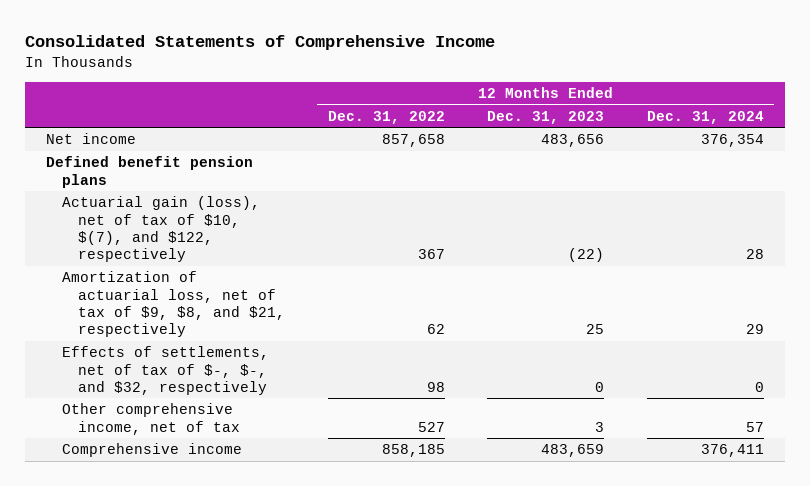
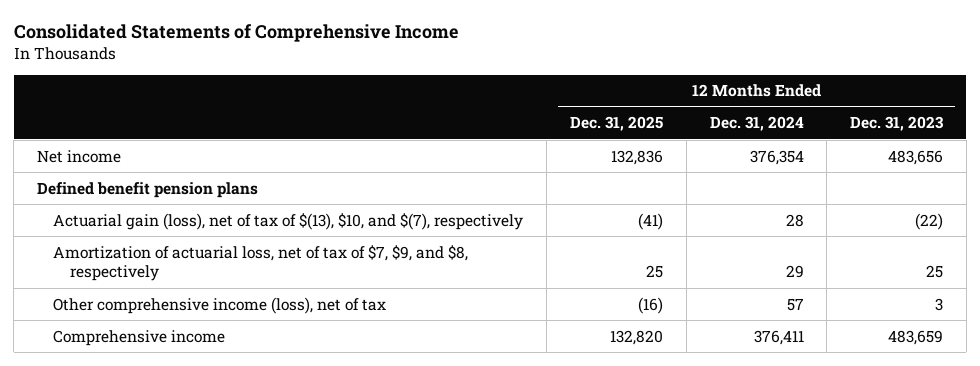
- | 12 Months Ended Dec. 31, 2022 | 12 Months Ended Dec. 31, 2023 | 12 Months Ended Dec. 31, 2024
+ | 12 Months Ended Dec. 31, 2025 | 12 Months Ended Dec. 31, 2024 | 12 Months Ended Dec. 31, 2023
- Actuarial gain (loss), net of tax of $10, $(7), and $122, respectively | 367 | (22) | 28
- Amortization of actuarial loss, net of tax of $9, $8, and $21, respectively | 62 | 25 | 29
- Effects of settlements, net of tax of $-, $-, and $32, respectively | 98 | 0 | 0
- Other comprehensive income, net of tax | 527 | 3 | 57
+ Actuarial gain (loss), net of tax of $(13), $10, and $(7), respectively | (41) | 28 | (22)
+ Amortization of actuarial loss, net of tax of $7, $9, and $8, respectively | 25 | 29 | 25
+ Other comprehensive income (loss), net of tax | (16) | 57 | 3

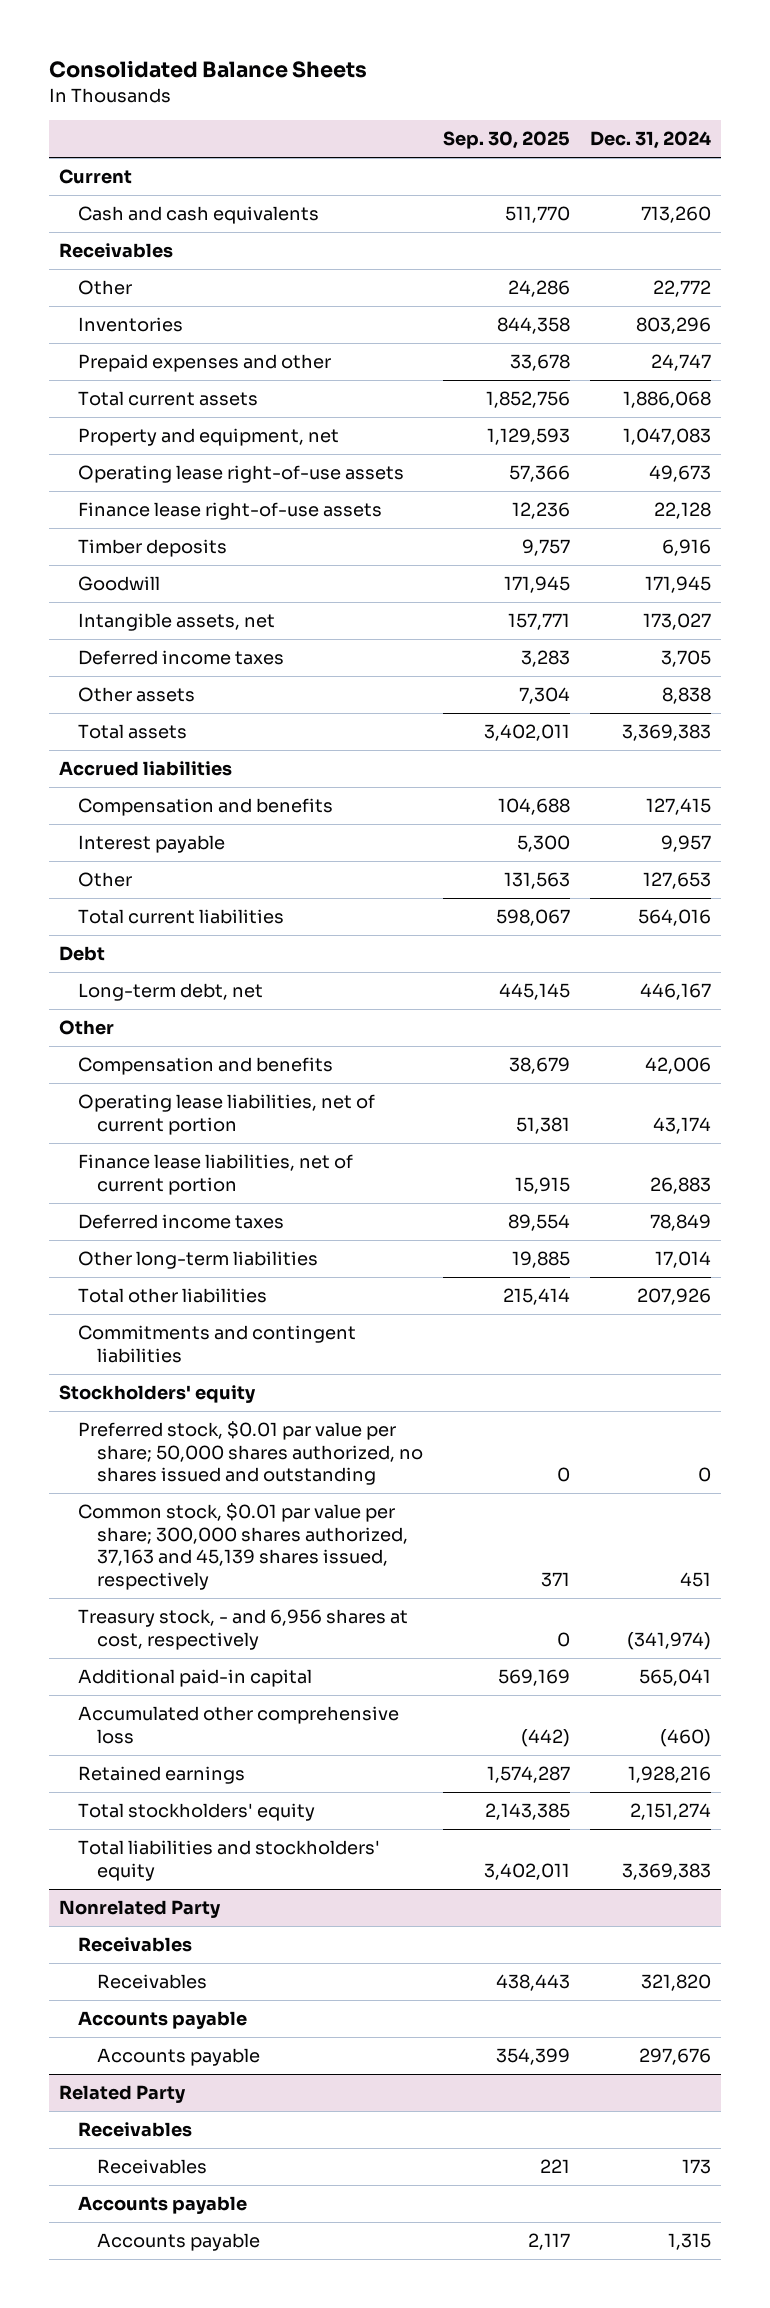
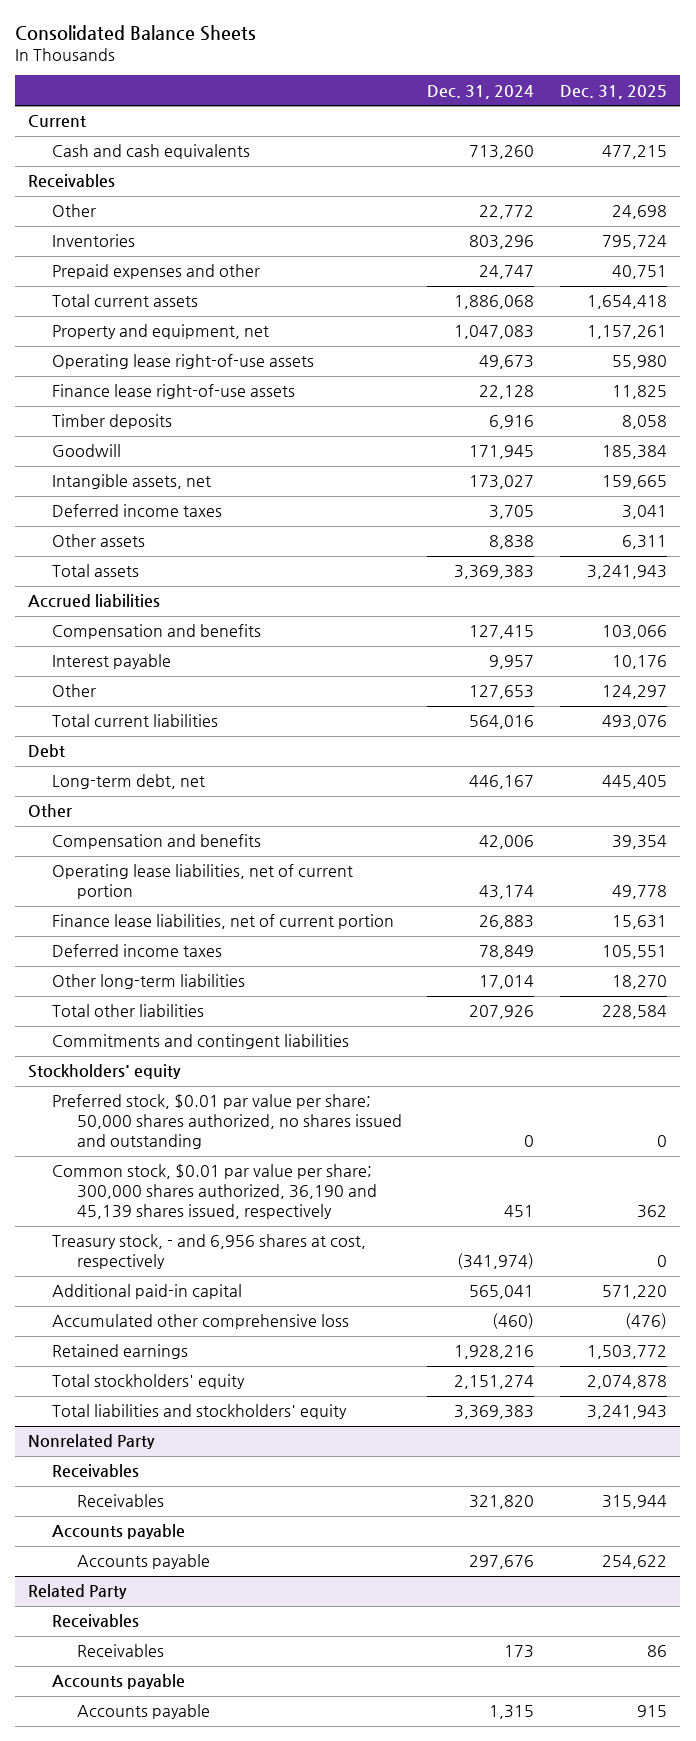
- | Sep. 30, 2025 | Dec. 31, 2024
+ | Dec. 31, 2024 | Dec. 31, 2025
- Common stock, $0.01 par value per share; 300,000 shares authorized, 37,163 and 45,139 shares issued, respectively | 371 | 451
+ Common stock, $0.01 par value per share; 300,000 shares authorized, 36,190 and 45,139 shares issued, respectively | 451 | 362

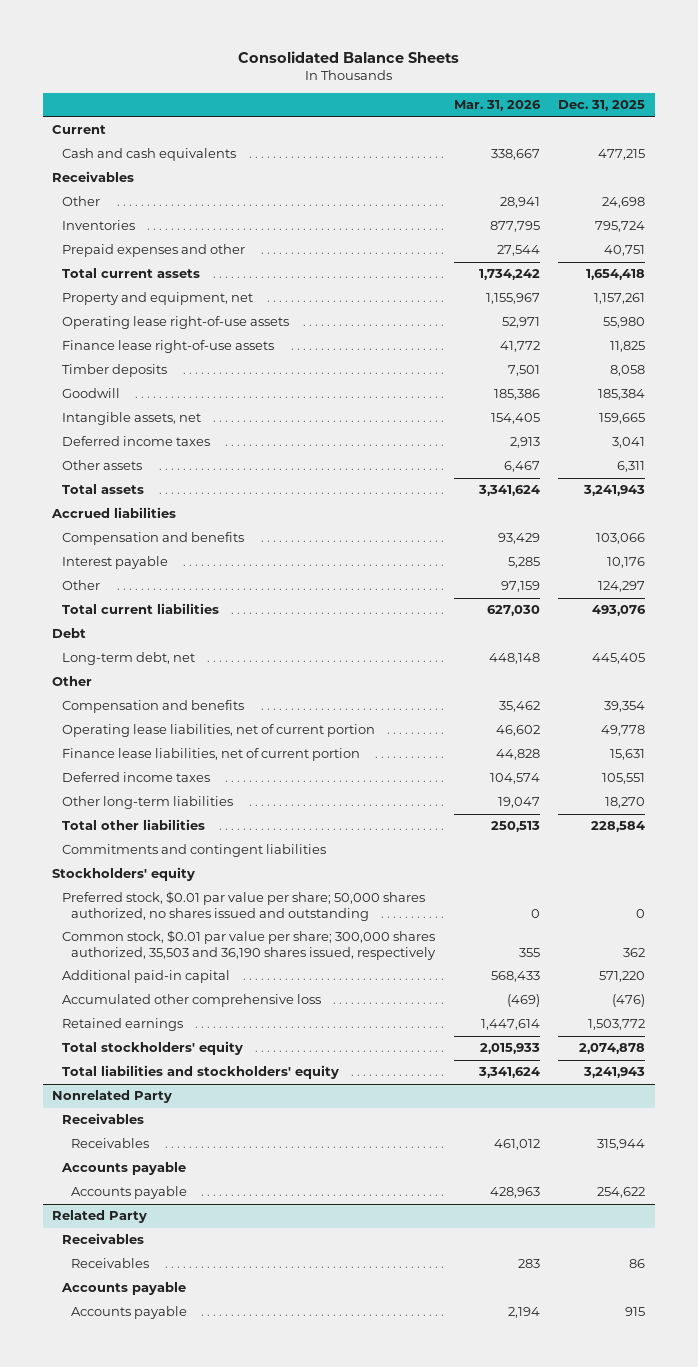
- | Dec. 31, 2024 | Dec. 31, 2025
+ | Mar. 31, 2026 | Dec. 31, 2025
- Common stock, $0.01 par value per share; 300,000 shares authorized, 36,190 and 45,139 shares issued, respectively | 451 | 362
- Treasury stock, - and 6,956 shares at cost, respectively | (341,974) | 0
+ Common stock, $0.01 par value per share; 300,000 shares authorized, 35,503 and 36,190 shares issued, respectively | 355 | 362

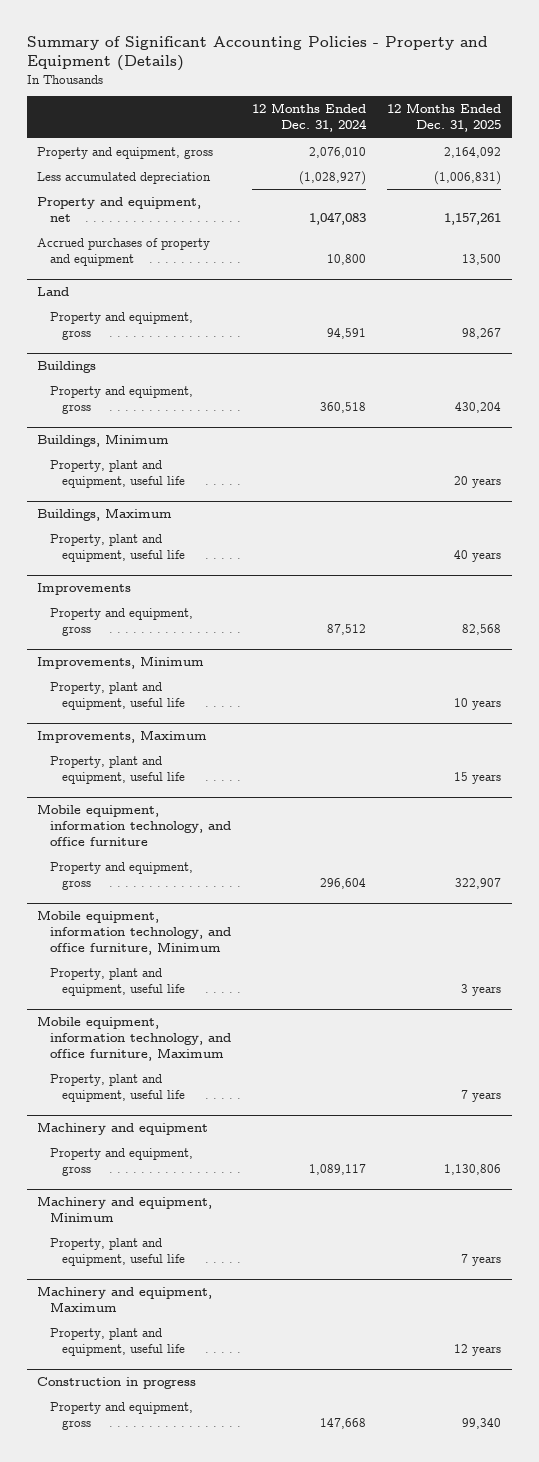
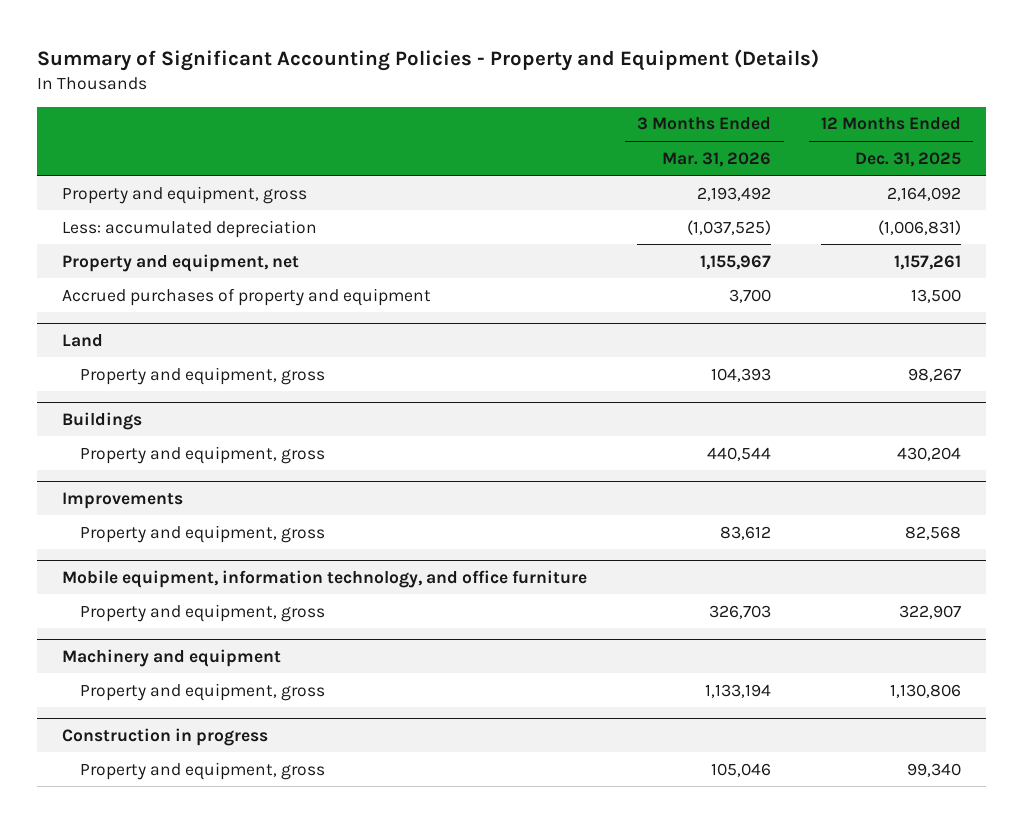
- | 12 Months Ended Dec. 31, 2024 | 12 Months Ended Dec. 31, 2025
+ | 3 Months Ended Mar. 31, 2026 | 12 Months Ended Dec. 31, 2025
- Less accumulated depreciation | (1,028,927) | (1,006,831)
+ Less: accumulated depreciation | (1,037,525) | (1,006,831)
- Buildings, Minimum
- Property, plant and equipment, useful life | | 20 years
- Buildings, Maximum
- Property, plant and equipment, useful life | | 40 years
- Improvements, Minimum
- Property, plant and equipment, useful life | | 10 years
- Improvements, Maximum
- Property, plant and equipment, useful life | | 15 years
- Mobile equipment, information technology, and office furniture, Minimum
- Property, plant and equipment, useful life | | 3 years
- Mobile equipment, information technology, and office furniture, Maximum
- Property, plant and equipment, useful life | | 7 years
- Machinery and equipment, Minimum
- Property, plant and equipment, useful life | | 7 years
- Machinery and equipment, Maximum
- Property, plant and equipment, useful life | | 12 years

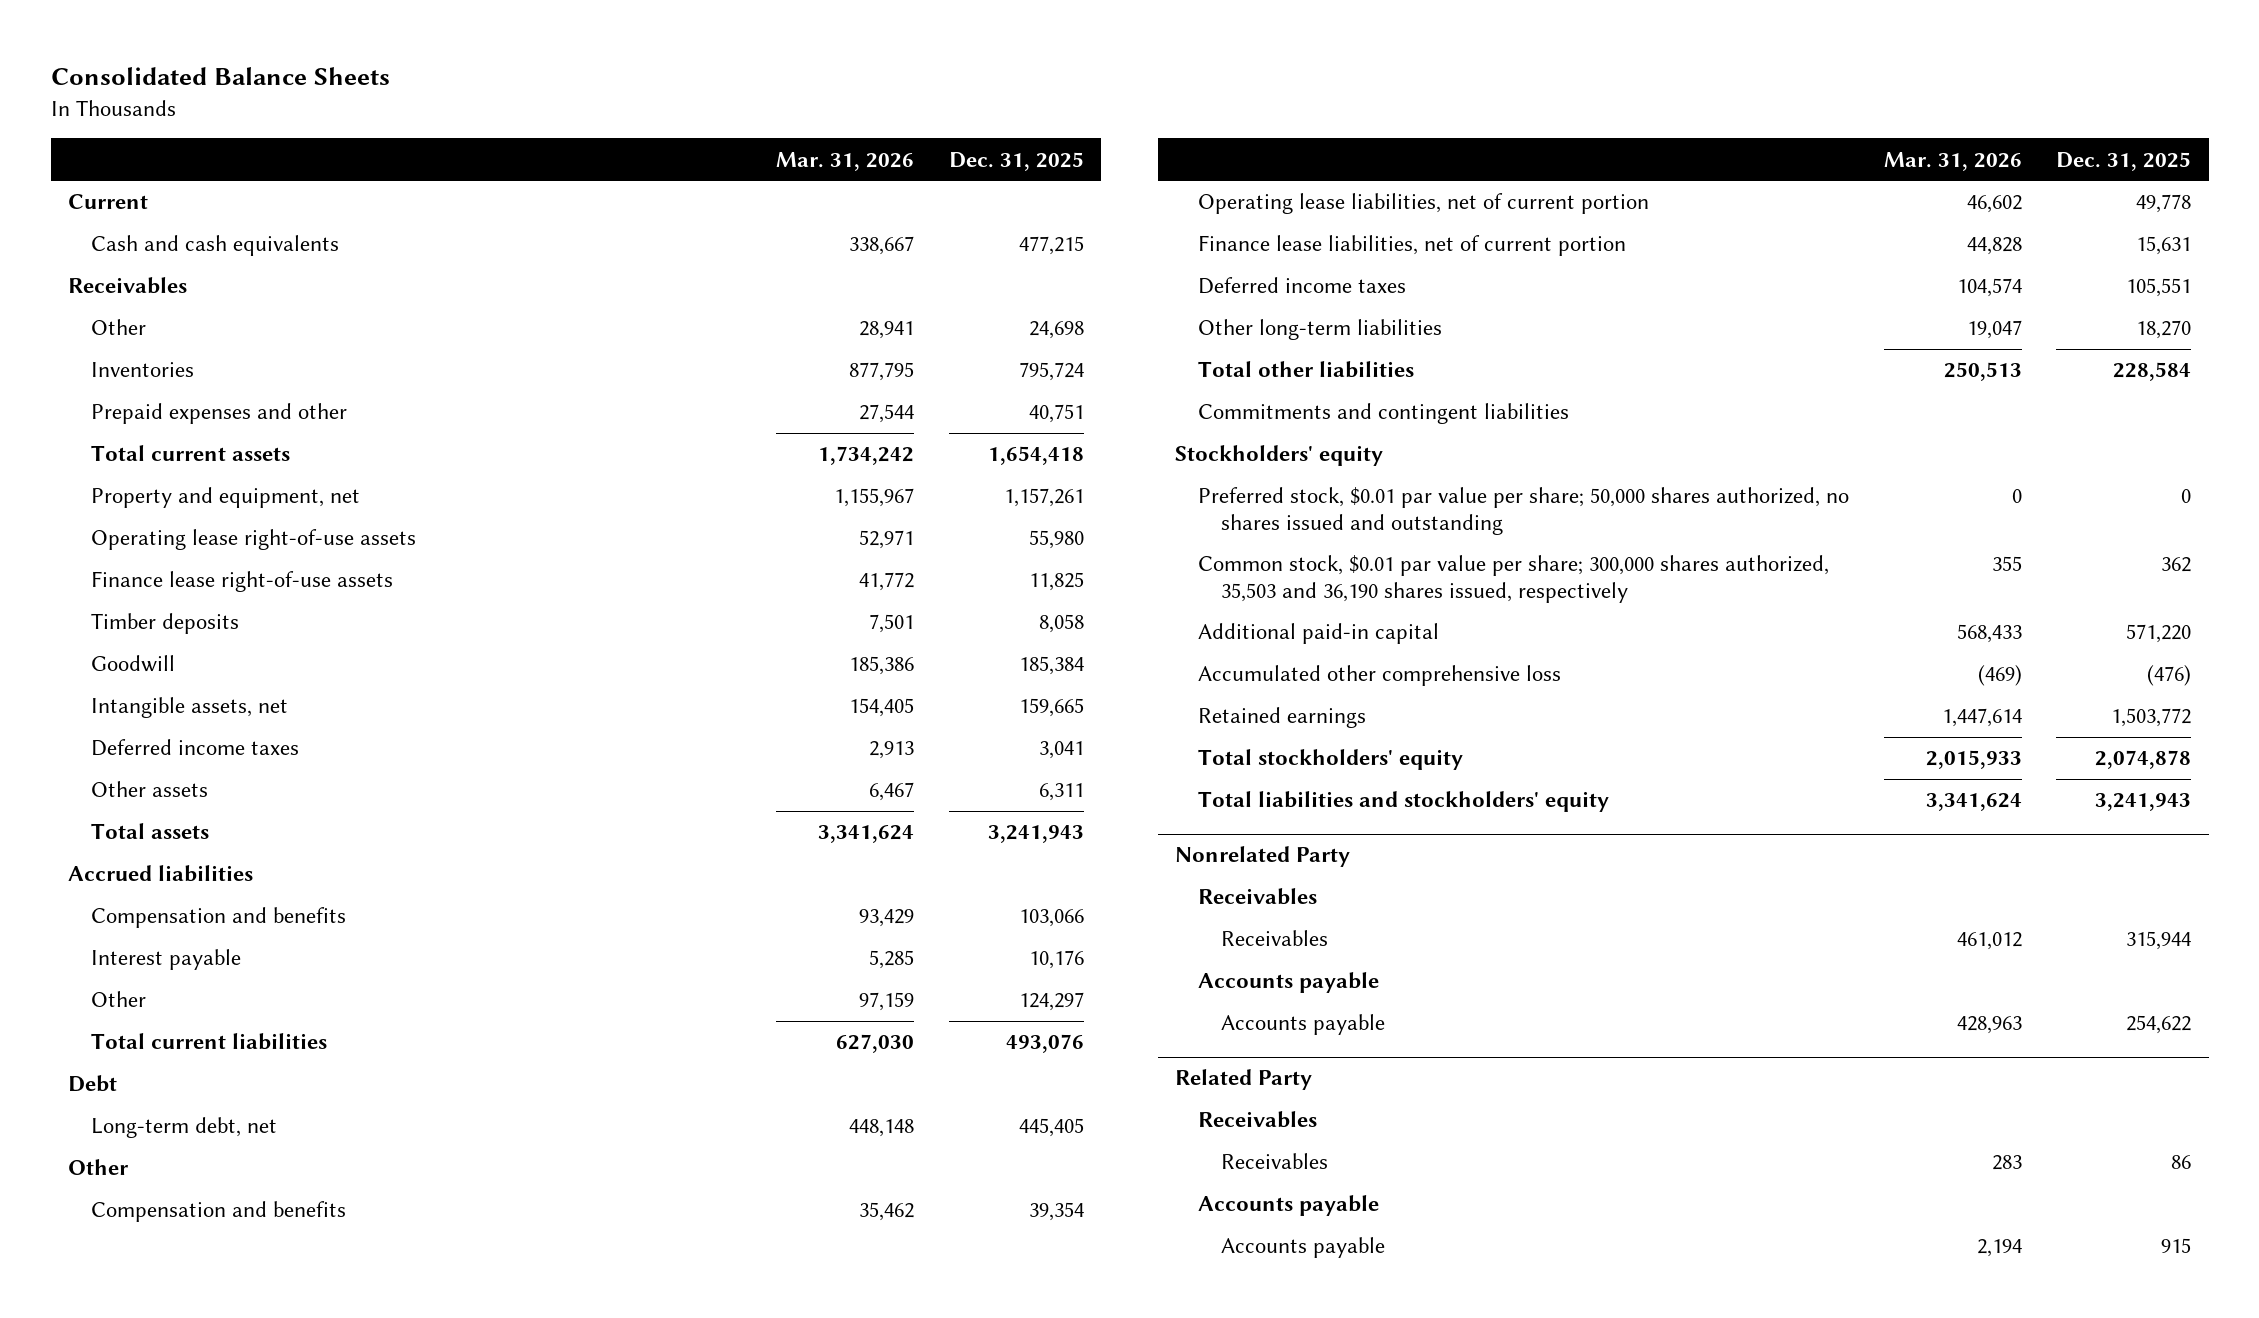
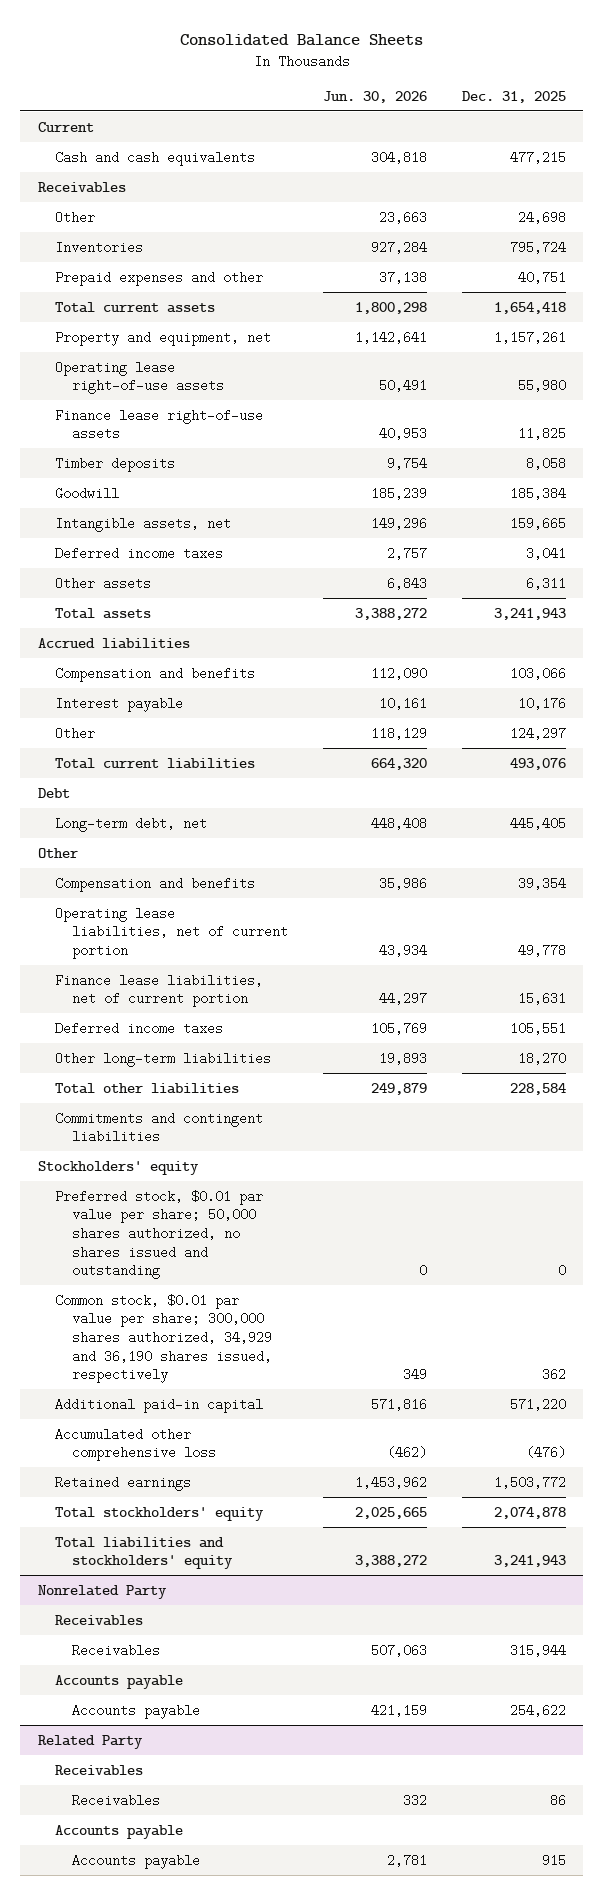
- | Mar. 31, 2026 | Dec. 31, 2025
+ | Jun. 30, 2026 | Dec. 31, 2025
- Common stock, $0.01 par value per share; 300,000 shares authorized, 35,503 and 36,190 shares issued, respectively | 355 | 362
+ Common stock, $0.01 par value per share; 300,000 shares authorized, 34,929 and 36,190 shares issued, respectively | 349 | 362

